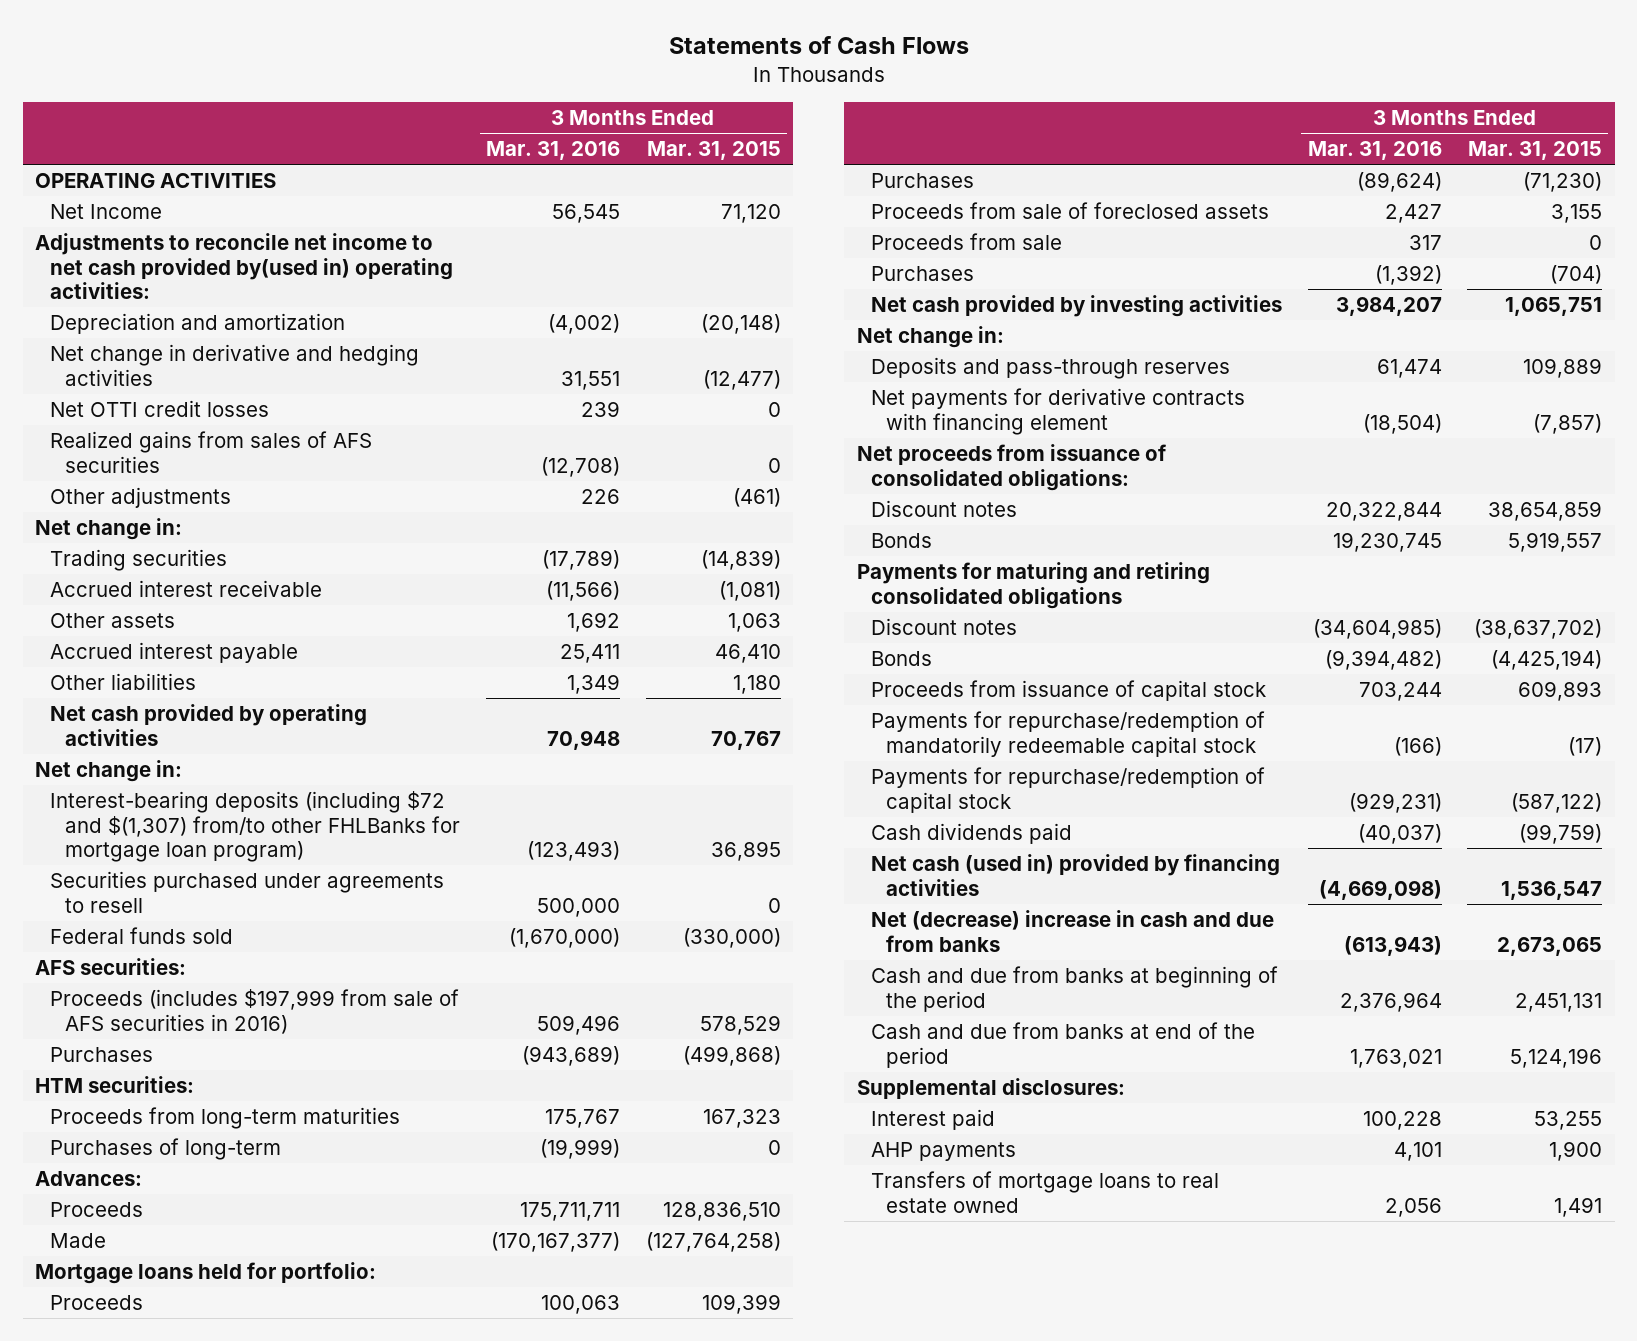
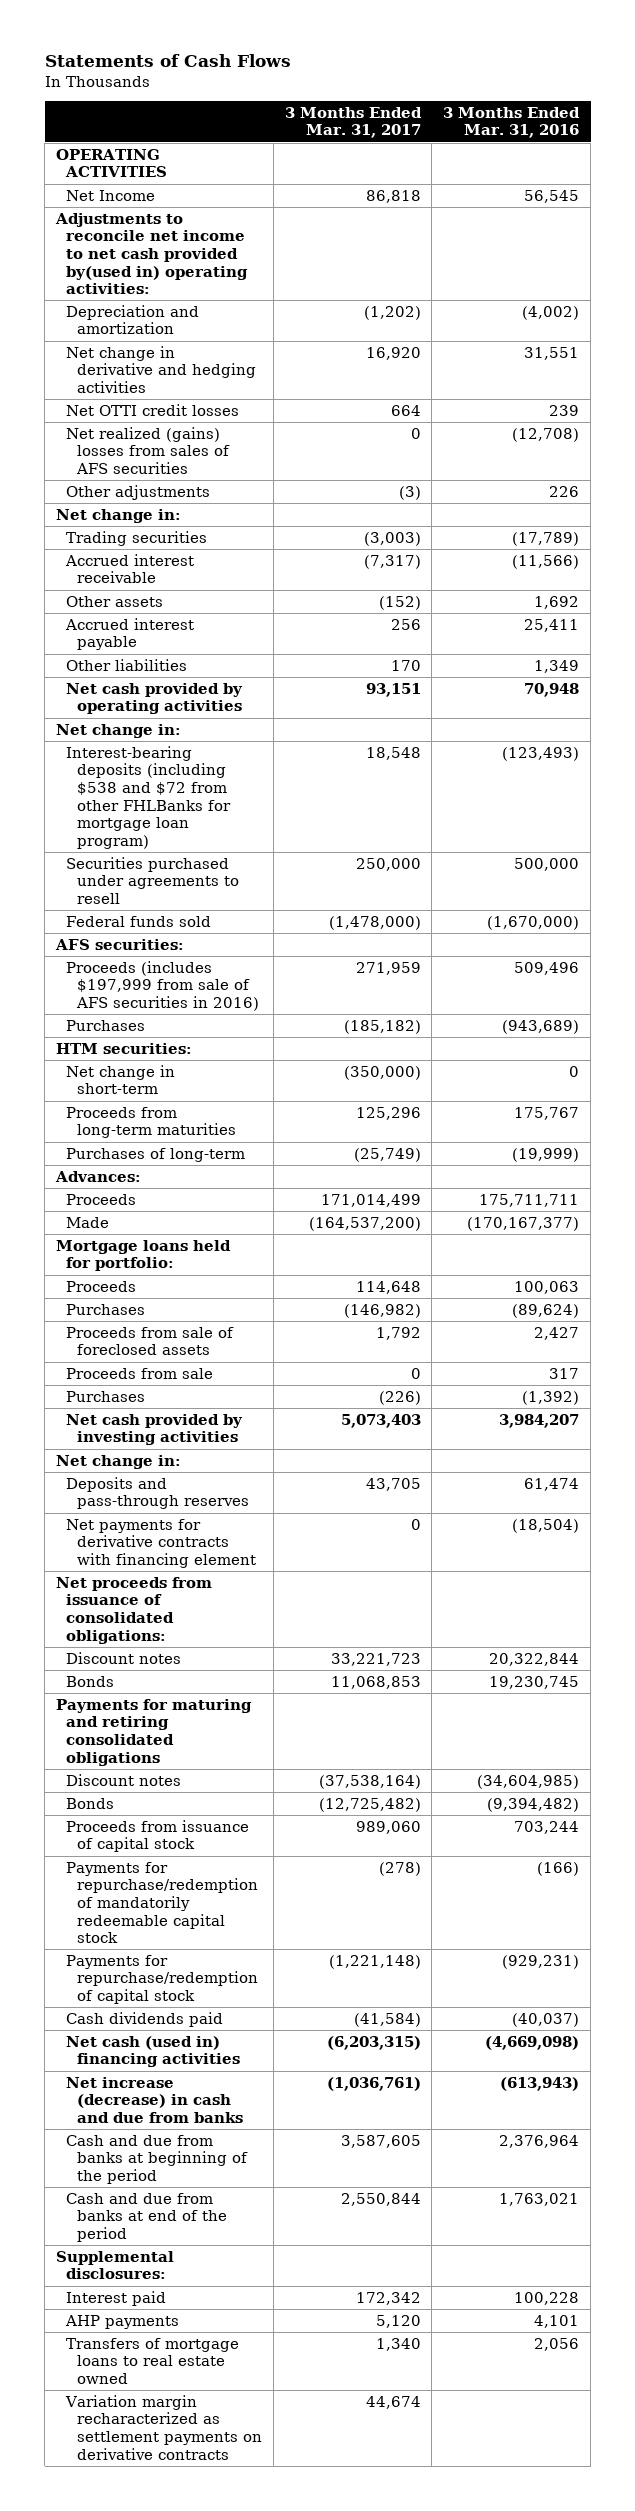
- | 3 Months Ended Mar. 31, 2016 | 3 Months Ended Mar. 31, 2015
+ | 3 Months Ended Mar. 31, 2017 | 3 Months Ended Mar. 31, 2016
- Realized gains from sales of AFS securities | (12,708) | 0
+ Net realized (gains) losses from sales of AFS securities | 0 | (12,708)
- Interest-bearing deposits (including $72 and $(1,307) from/to other FHLBanks for mortgage loan program) | (123,493) | 36,895
+ Interest-bearing deposits (including $538 and $72 from other FHLBanks for mortgage loan program) | 18,548 | (123,493)
+ Net change in short-term | (350,000) | 0
- Net cash (used in) provided by financing activities | (4,669,098) | 1,536,547
- Net (decrease) increase in cash and due from banks | (613,943) | 2,673,065
+ Net cash (used in) financing activities | (6,203,315) | (4,669,098)
+ Net increase (decrease) in cash and due from banks | (1,036,761) | (613,943)
+ Variation margin recharacterized as settlement payments on derivative contracts | 44,674 |

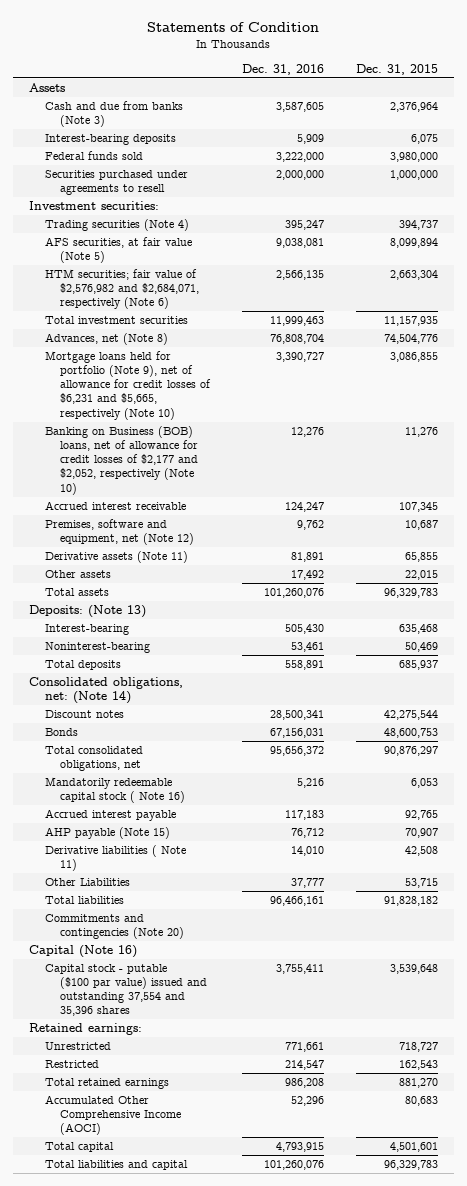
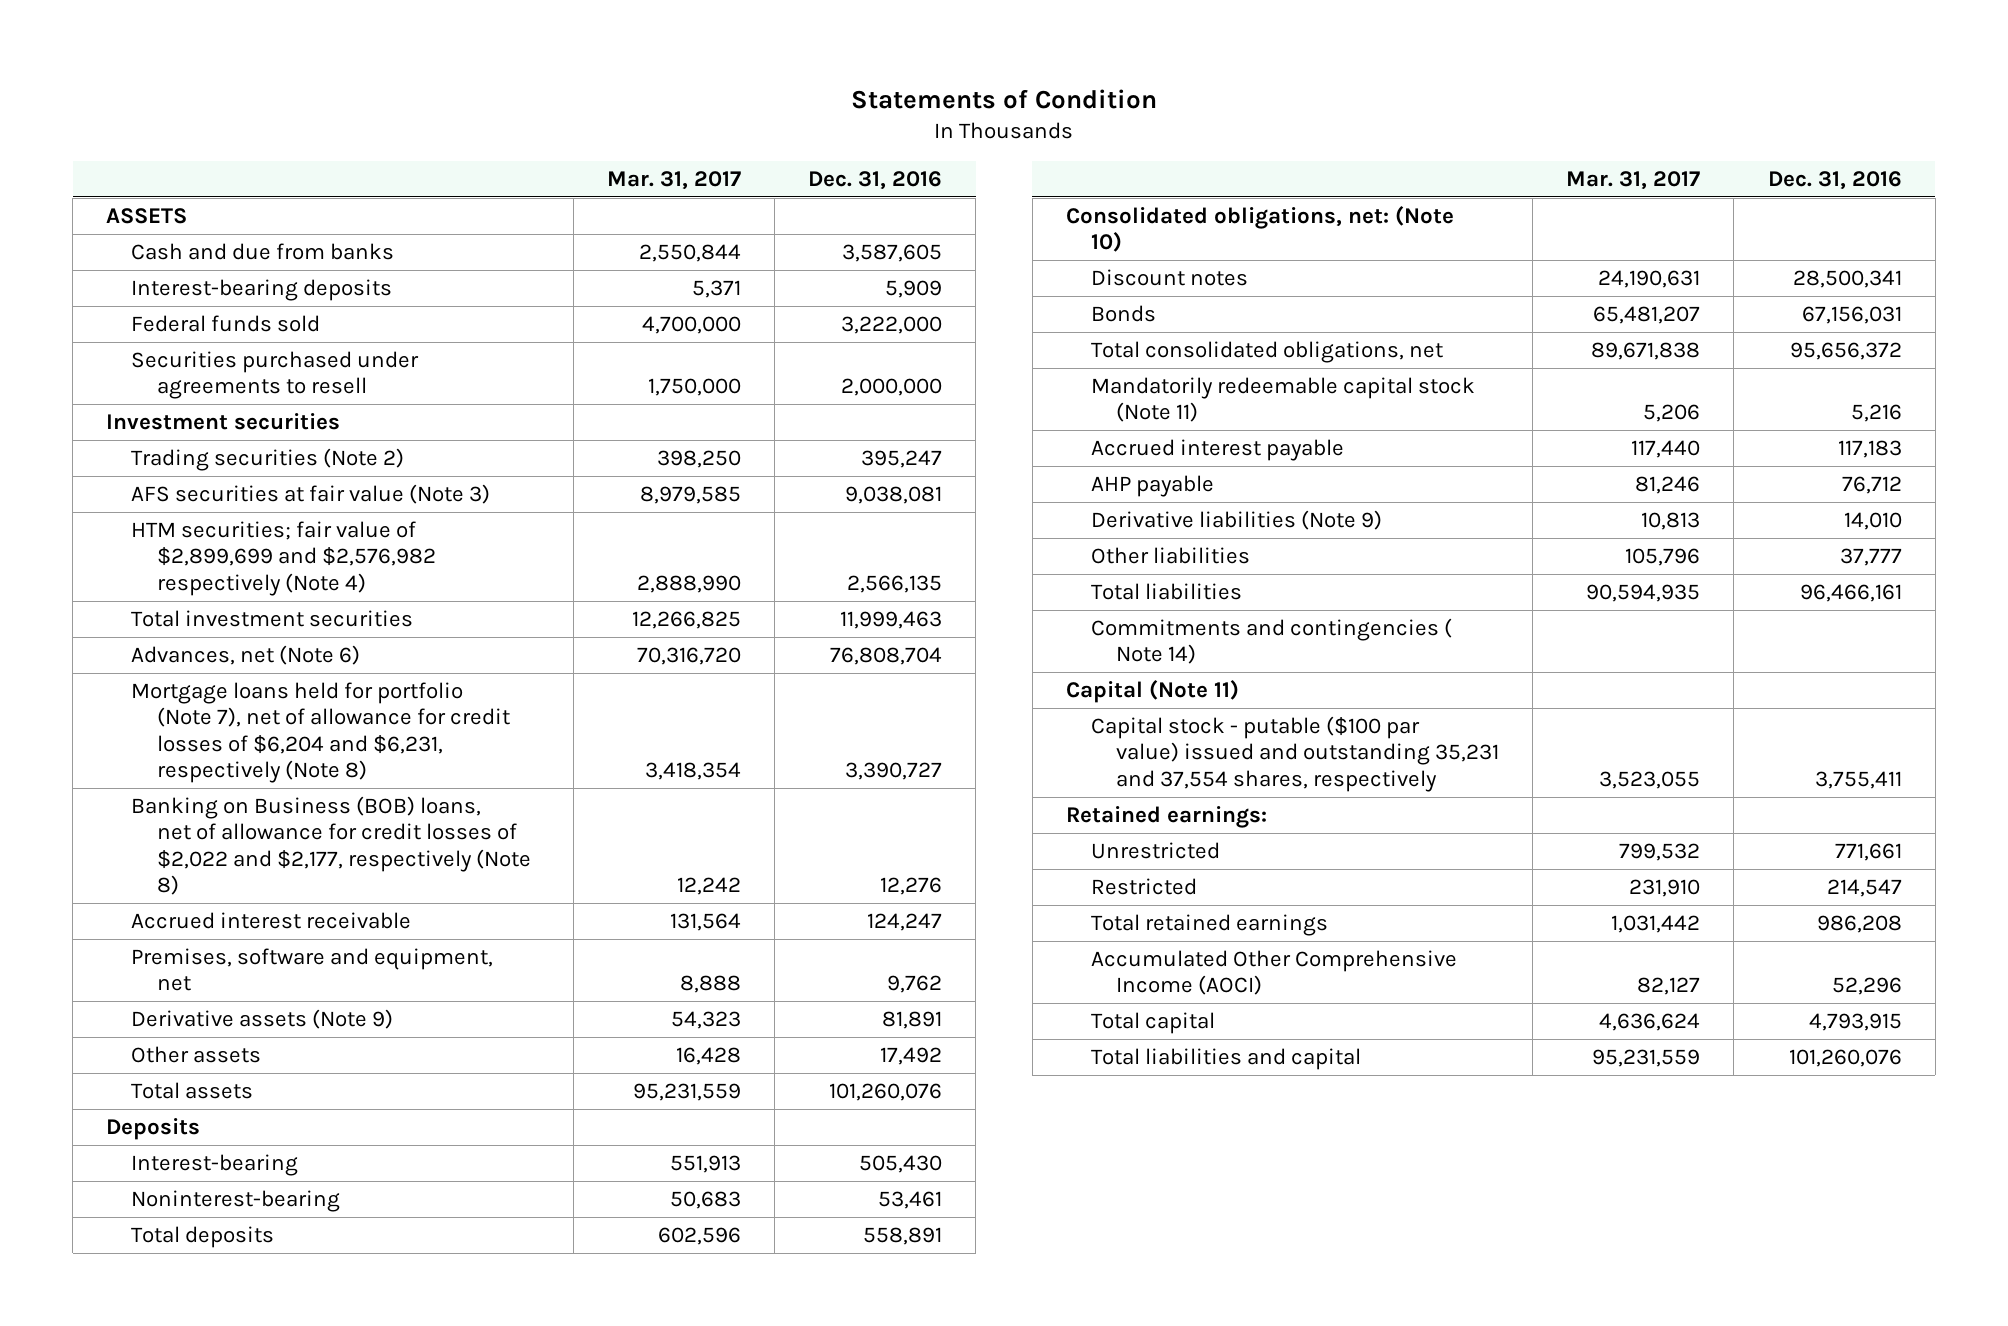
- | Dec. 31, 2016 | Dec. 31, 2015
+ | Mar. 31, 2017 | Dec. 31, 2016
- Assets
- Cash and due from banks (Note 3) | 3,587,605 | 2,376,964
+ ASSETS
+ Cash and due from banks | 2,550,844 | 3,587,605
- Investment securities:
- Trading securities (Note 4) | 395,247 | 394,737
- AFS securities, at fair value (Note 5) | 9,038,081 | 8,099,894
- HTM securities; fair value of $2,576,982 and $2,684,071, respectively (Note 6) | 2,566,135 | 2,663,304
+ Investment securities
+ Trading securities (Note 2) | 398,250 | 395,247
+ AFS securities at fair value (Note 3) | 8,979,585 | 9,038,081
+ HTM securities; fair value of $2,899,699 and $2,576,982 respectively (Note 4) | 2,888,990 | 2,566,135
- Advances, net (Note 8) | 76,808,704 | 74,504,776
- Mortgage loans held for portfolio (Note 9), net of allowance for credit losses of $6,231 and $5,665, respectively (Note 10) | 3,390,727 | 3,086,855
- Banking on Business (BOB) loans, net of allowance for credit losses of $2,177 and $2,052, respectively (Note 10) | 12,276 | 11,276
+ Advances, net (Note 6) | 70,316,720 | 76,808,704
+ Mortgage loans held for portfolio (Note 7), net of allowance for credit losses of $6,204 and $6,231, respectively (Note 8) | 3,418,354 | 3,390,727
+ Banking on Business (BOB) loans, net of allowance for credit losses of $2,022 and $2,177, respectively (Note 8) | 12,242 | 12,276
- Premises, software and equipment, net (Note 12) | 9,762 | 10,687
- Derivative assets (Note 11) | 81,891 | 65,855
+ Premises, software and equipment, net | 8,888 | 9,762
+ Derivative assets (Note 9) | 54,323 | 81,891
- Deposits: (Note 13)
+ Deposits
- Consolidated obligations, net: (Note 14)
+ Consolidated obligations, net: (Note 10)
- Mandatorily redeemable capital stock ( Note 16) | 5,216 | 6,053
+ Mandatorily redeemable capital stock (Note 11) | 5,206 | 5,216
- AHP payable (Note 15) | 76,712 | 70,907
- Derivative liabilities ( Note 11) | 14,010 | 42,508
- Other Liabilities | 37,777 | 53,715
+ AHP payable | 81,246 | 76,712
+ Derivative liabilities (Note 9) | 10,813 | 14,010
+ Other liabilities | 105,796 | 37,777
- Commitments and contingencies (Note 20)
- Capital (Note 16)
- Capital stock - putable ($100 par value) issued and outstanding 37,554 and 35,396 shares | 3,755,411 | 3,539,648
+ Commitments and contingencies ( Note 14)
+ Capital (Note 11)
+ Capital stock - putable ($100 par value) issued and outstanding 35,231 and 37,554 shares, respectively | 3,523,055 | 3,755,411

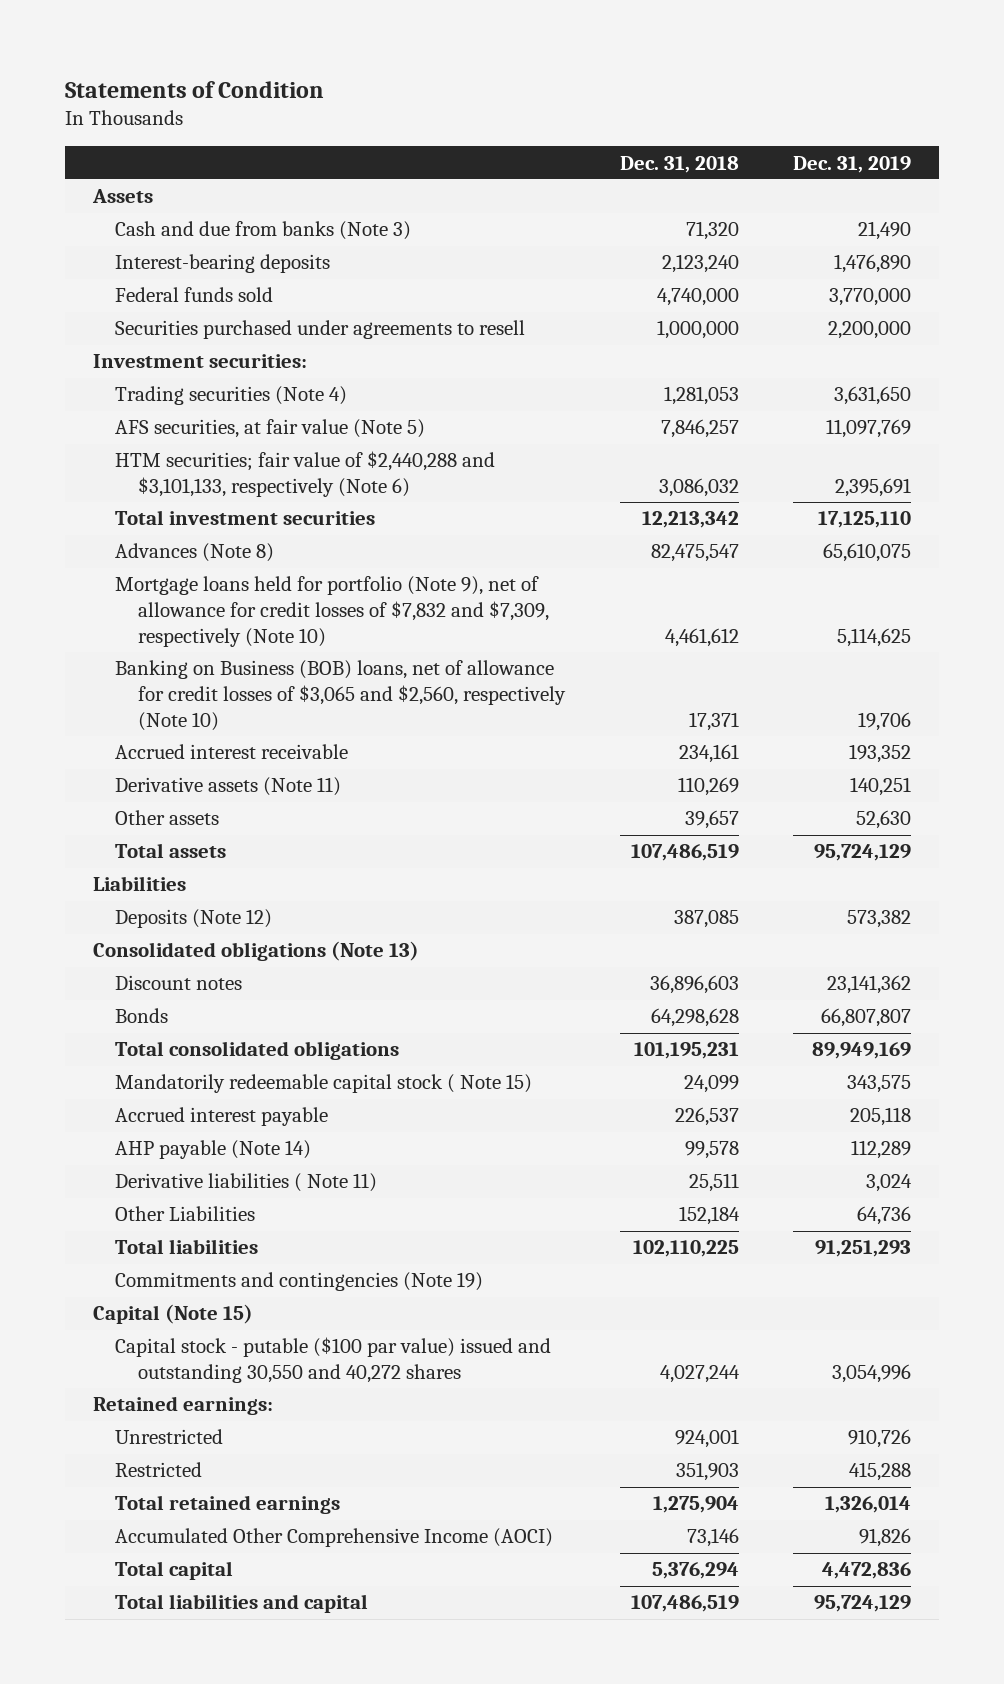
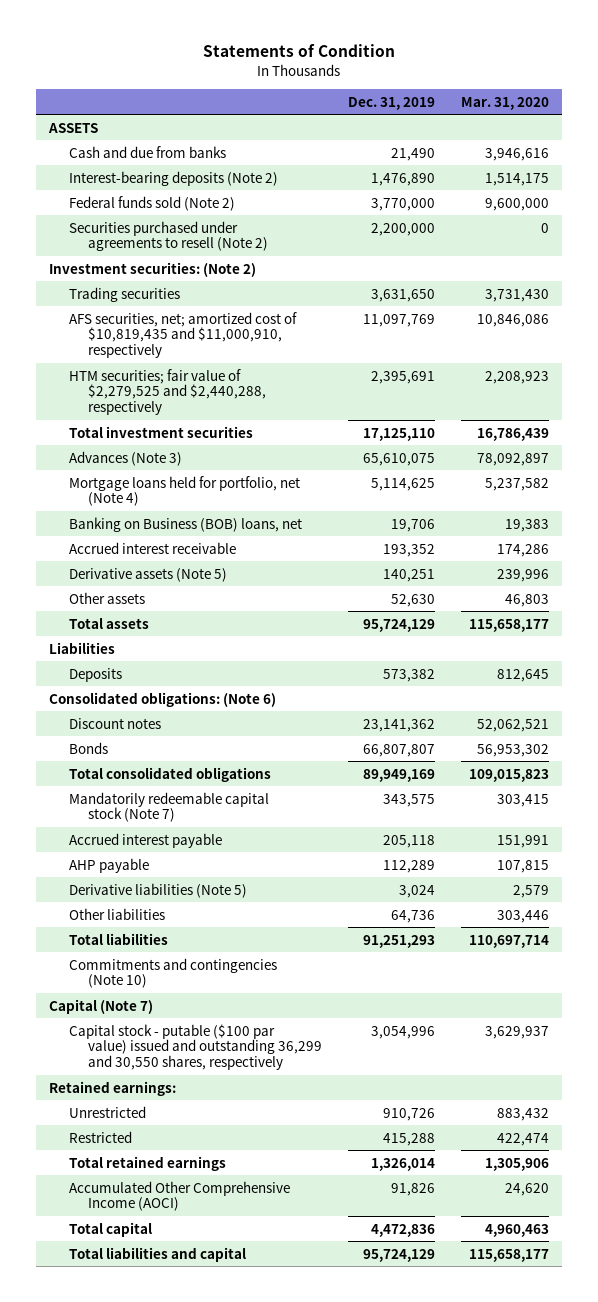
- | Dec. 31, 2018 | Dec. 31, 2019
+ | Dec. 31, 2019 | Mar. 31, 2020
- Assets
- Cash and due from banks (Note 3) | 71,320 | 21,490
- Interest-bearing deposits | 2,123,240 | 1,476,890
- Federal funds sold | 4,740,000 | 3,770,000
- Securities purchased under agreements to resell | 1,000,000 | 2,200,000
- Investment securities:
- Trading securities (Note 4) | 1,281,053 | 3,631,650
- AFS securities, at fair value (Note 5) | 7,846,257 | 11,097,769
- HTM securities; fair value of $2,440,288 and $3,101,133, respectively (Note 6) | 3,086,032 | 2,395,691
+ ASSETS
+ Cash and due from banks | 21,490 | 3,946,616
+ Interest-bearing deposits (Note 2) | 1,476,890 | 1,514,175
+ Federal funds sold (Note 2) | 3,770,000 | 9,600,000
+ Securities purchased under agreements to resell (Note 2) | 2,200,000 | 0
+ Investment securities: (Note 2)
+ Trading securities | 3,631,650 | 3,731,430
+ AFS securities, net; amortized cost of $10,819,435 and $11,000,910, respectively | 11,097,769 | 10,846,086
+ HTM securities; fair value of $2,279,525 and $2,440,288, respectively | 2,395,691 | 2,208,923
- Advances (Note 8) | 82,475,547 | 65,610,075
- Mortgage loans held for portfolio (Note 9), net of allowance for credit losses of $7,832 and $7,309, respectively (Note 10) | 4,461,612 | 5,114,625
- Banking on Business (BOB) loans, net of allowance for credit losses of $3,065 and $2,560, respectively (Note 10) | 17,371 | 19,706
+ Advances (Note 3) | 65,610,075 | 78,092,897
+ Mortgage loans held for portfolio, net (Note 4) | 5,114,625 | 5,237,582
+ Banking on Business (BOB) loans, net | 19,706 | 19,383
- Derivative assets (Note 11) | 110,269 | 140,251
+ Derivative assets (Note 5) | 140,251 | 239,996
- Deposits (Note 12) | 387,085 | 573,382
- Consolidated obligations (Note 13)
+ Deposits | 573,382 | 812,645
+ Consolidated obligations: (Note 6)
- Mandatorily redeemable capital stock ( Note 15) | 24,099 | 343,575
+ Mandatorily redeemable capital stock (Note 7) | 343,575 | 303,415
- AHP payable (Note 14) | 99,578 | 112,289
- Derivative liabilities ( Note 11) | 25,511 | 3,024
- Other Liabilities | 152,184 | 64,736
+ AHP payable | 112,289 | 107,815
+ Derivative liabilities (Note 5) | 3,024 | 2,579
+ Other liabilities | 64,736 | 303,446
- Commitments and contingencies (Note 19)
- Capital (Note 15)
- Capital stock - putable ($100 par value) issued and outstanding 30,550 and 40,272 shares | 4,027,244 | 3,054,996
+ Commitments and contingencies (Note 10)
+ Capital (Note 7)
+ Capital stock - putable ($100 par value) issued and outstanding 36,299 and 30,550 shares, respectively | 3,054,996 | 3,629,937

